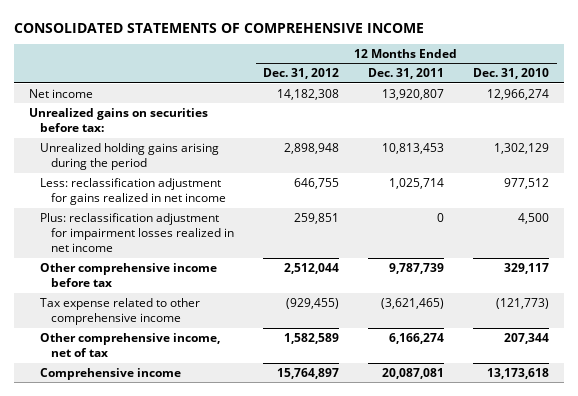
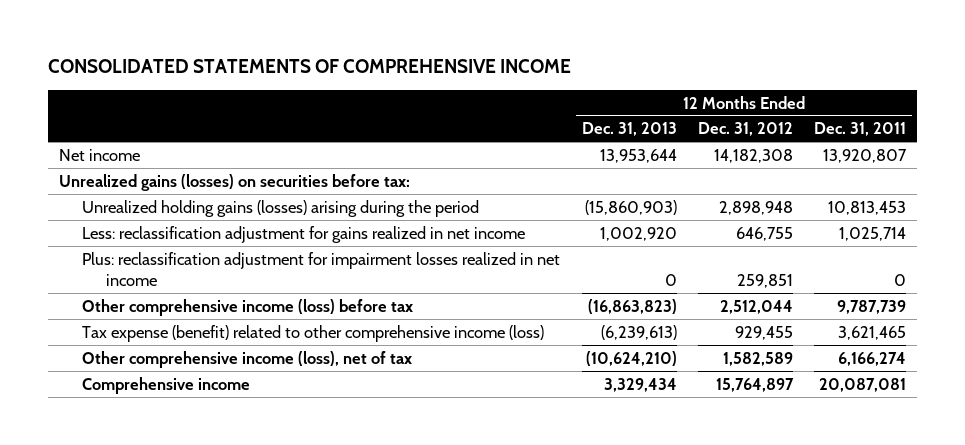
- | 12 Months Ended Dec. 31, 2012 | 12 Months Ended Dec. 31, 2011 | 12 Months Ended Dec. 31, 2010
+ | 12 Months Ended Dec. 31, 2013 | 12 Months Ended Dec. 31, 2012 | 12 Months Ended Dec. 31, 2011
- Unrealized gains on securities before tax:
- Unrealized holding gains arising during the period | 2,898,948 | 10,813,453 | 1,302,129
+ Unrealized gains (losses) on securities before tax:
+ Unrealized holding gains (losses) arising during the period | (15,860,903) | 2,898,948 | 10,813,453
- Other comprehensive income before tax | 2,512,044 | 9,787,739 | 329,117
- Tax expense related to other comprehensive income | (929,455) | (3,621,465) | (121,773)
- Other comprehensive income, net of tax | 1,582,589 | 6,166,274 | 207,344
+ Other comprehensive income (loss) before tax | (16,863,823) | 2,512,044 | 9,787,739
+ Tax expense (benefit) related to other comprehensive income (loss) | (6,239,613) | 929,455 | 3,621,465
+ Other comprehensive income (loss), net of tax | (10,624,210) | 1,582,589 | 6,166,274

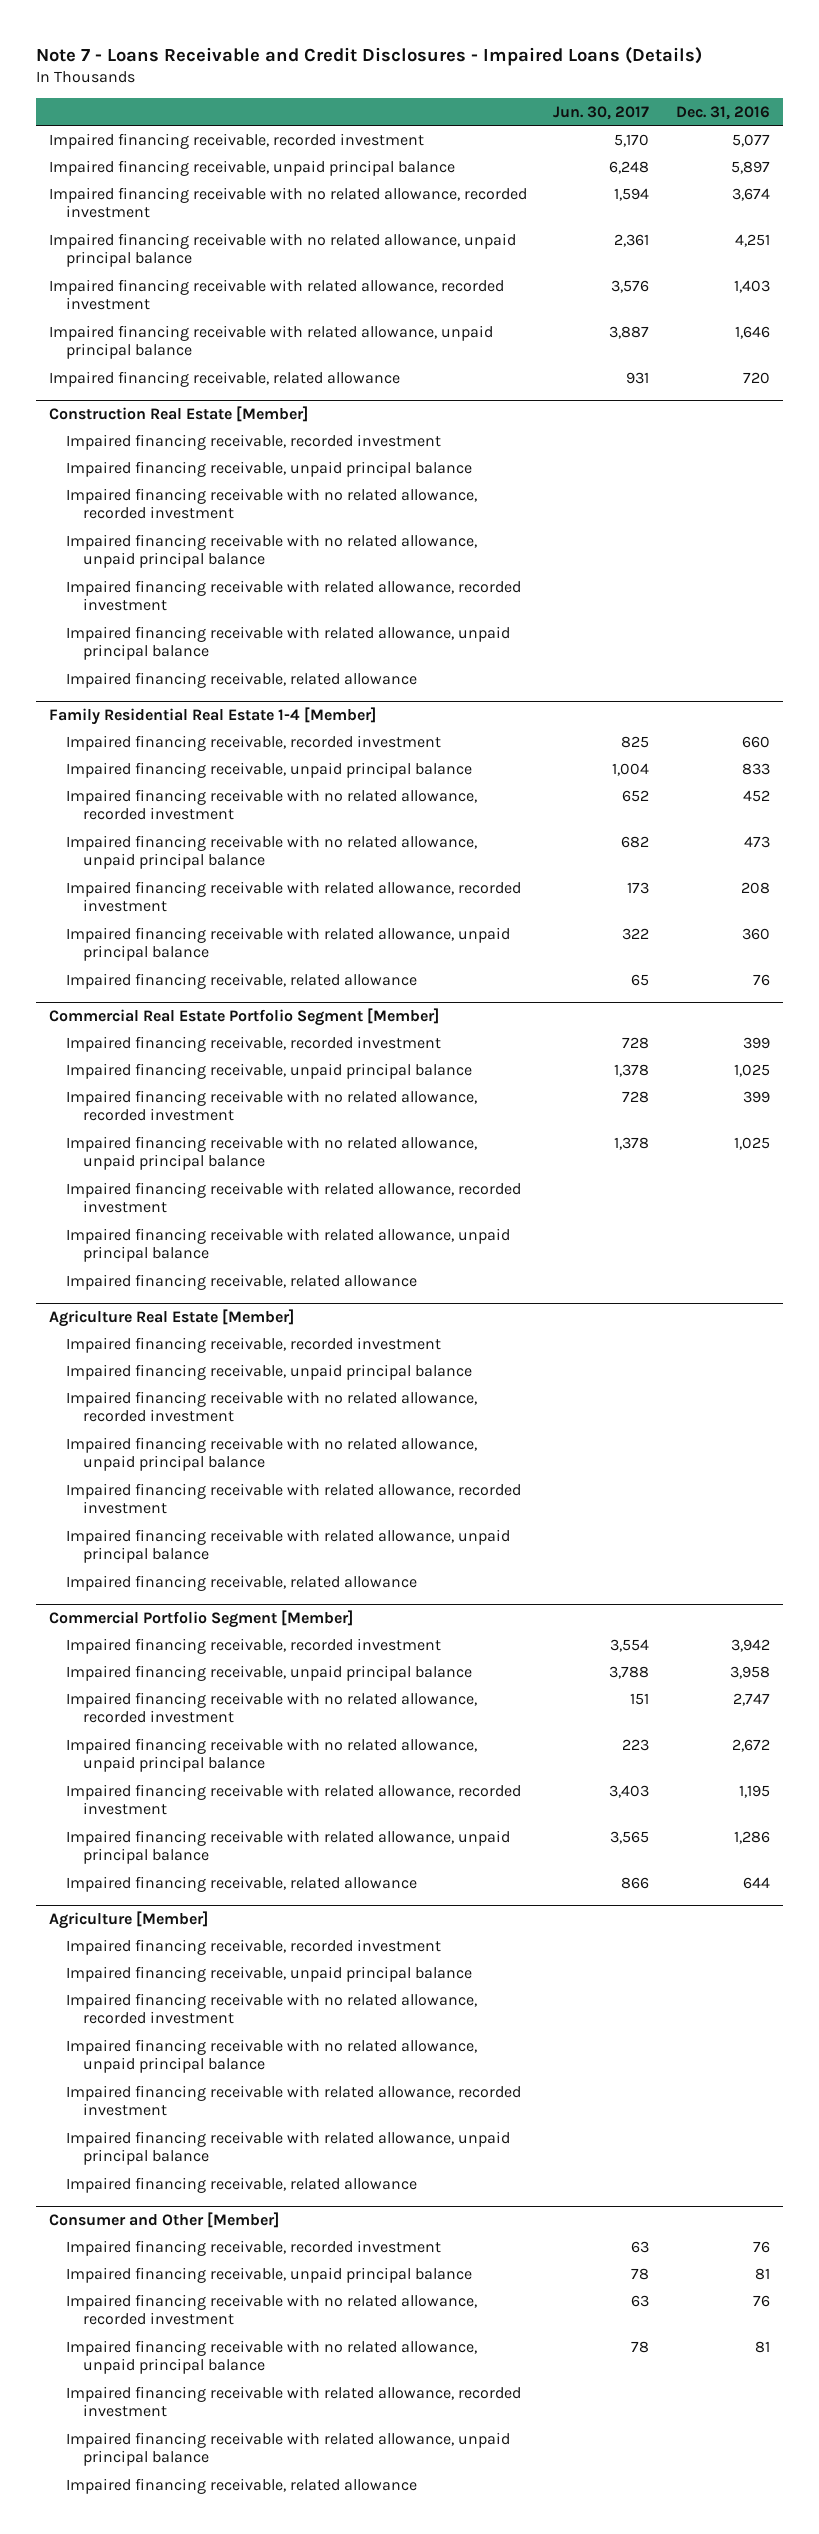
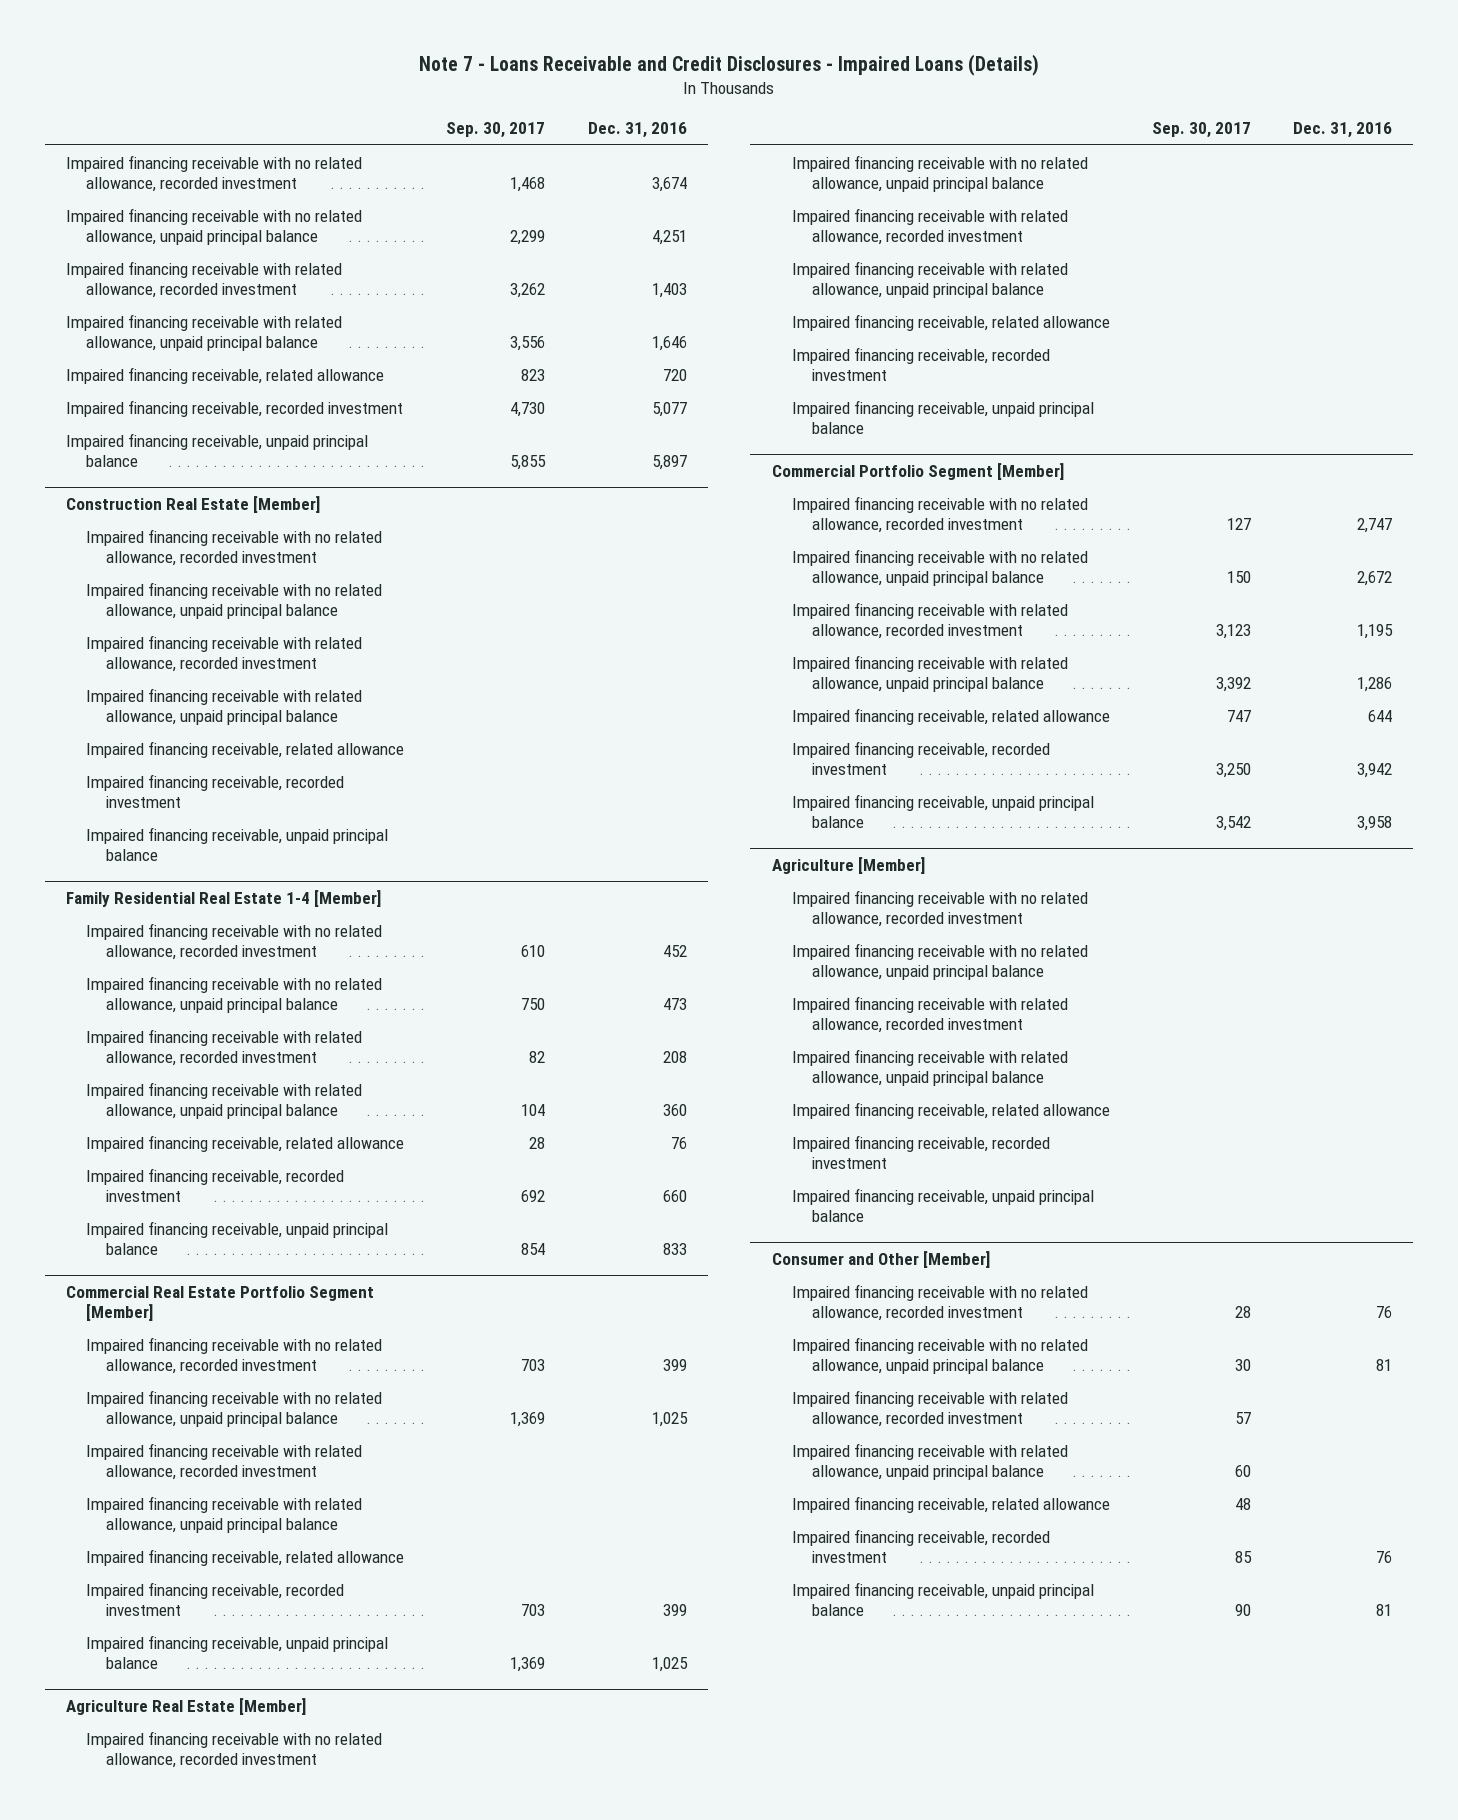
- | Jun. 30, 2017 | Dec. 31, 2016
+ | Sep. 30, 2017 | Dec. 31, 2016
moved down: Impaired financing receivable, recorded investment | 4,730 | 5,077
moved down: Impaired financing receivable, unpaid principal balance | 5,855 | 5,897
@ Construction Real Estate [Member]
moved down: Impaired financing receivable, recorded investment
moved down: Impaired financing receivable, unpaid principal balance
@ Family Residential Real Estate 1-4 [Member]
moved down: Impaired financing receivable, recorded investment | 692 | 660
moved down: Impaired financing receivable, unpaid principal balance | 854 | 833
@ Commercial Real Estate Portfolio Segment [Member]
moved down: Impaired financing receivable, recorded investment | 703 | 399
moved down: Impaired financing receivable, unpaid principal balance | 1,369 | 1,025
@ Agriculture Real Estate [Member]
moved down: Impaired financing receivable, recorded investment
moved down: Impaired financing receivable, unpaid principal balance
@ Commercial Portfolio Segment [Member]
moved down: Impaired financing receivable, recorded investment | 3,250 | 3,942
moved down: Impaired financing receivable, unpaid principal balance | 3,542 | 3,958
@ Agriculture [Member]
moved down: Impaired financing receivable, recorded investment
moved down: Impaired financing receivable, unpaid principal balance
@ Consumer and Other [Member]
moved down: Impaired financing receivable, recorded investment | 85 | 76
moved down: Impaired financing receivable, unpaid principal balance | 90 | 81

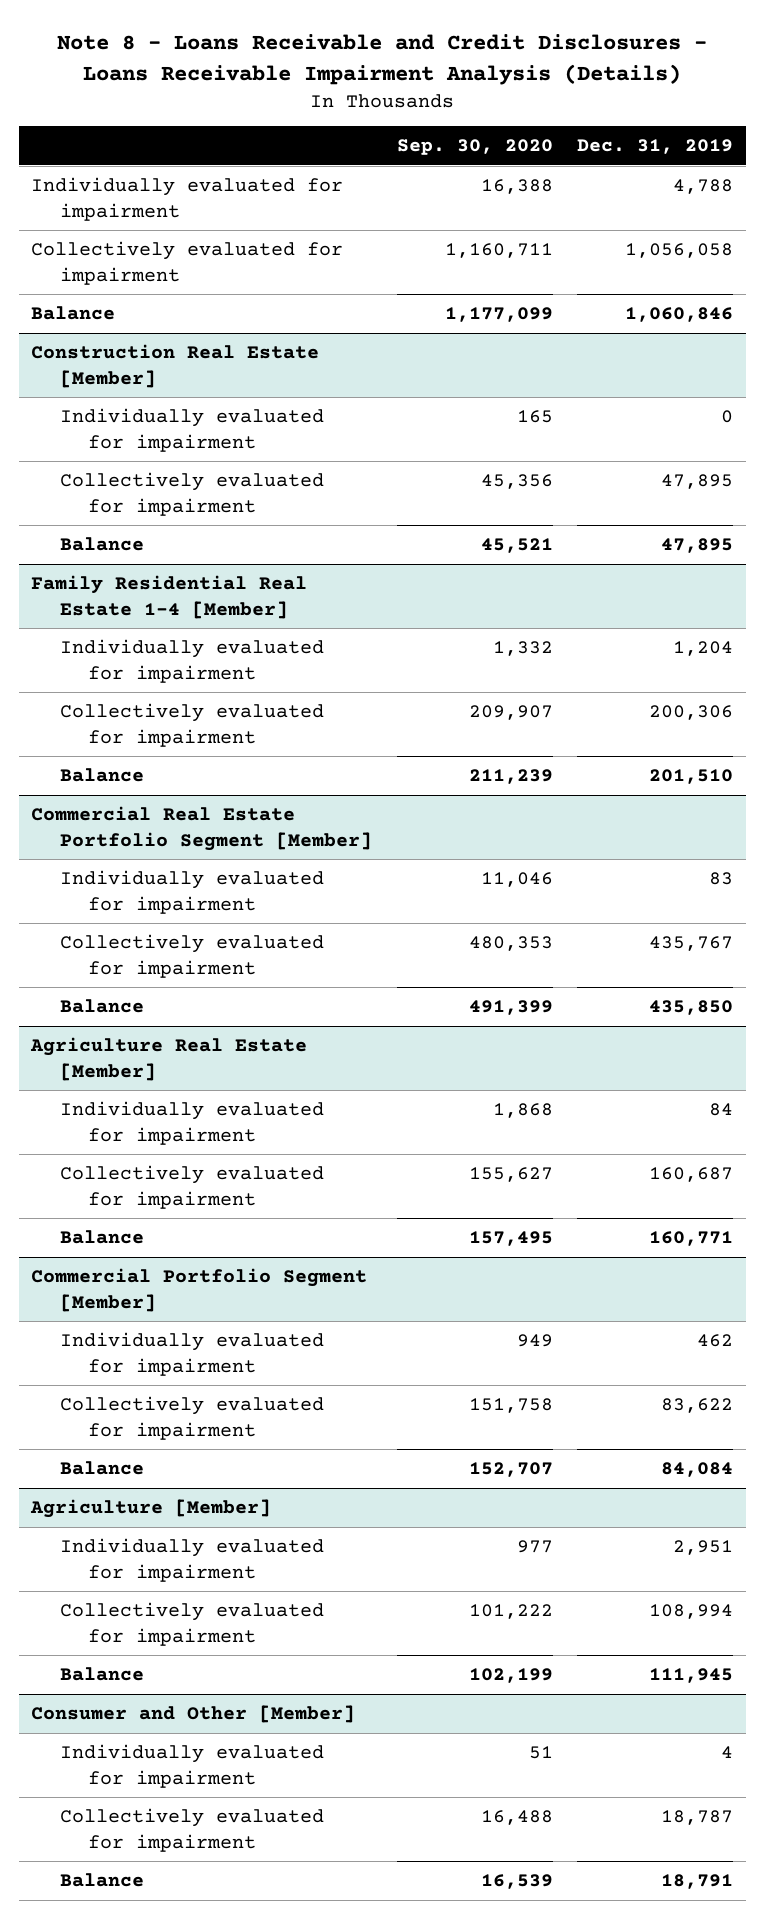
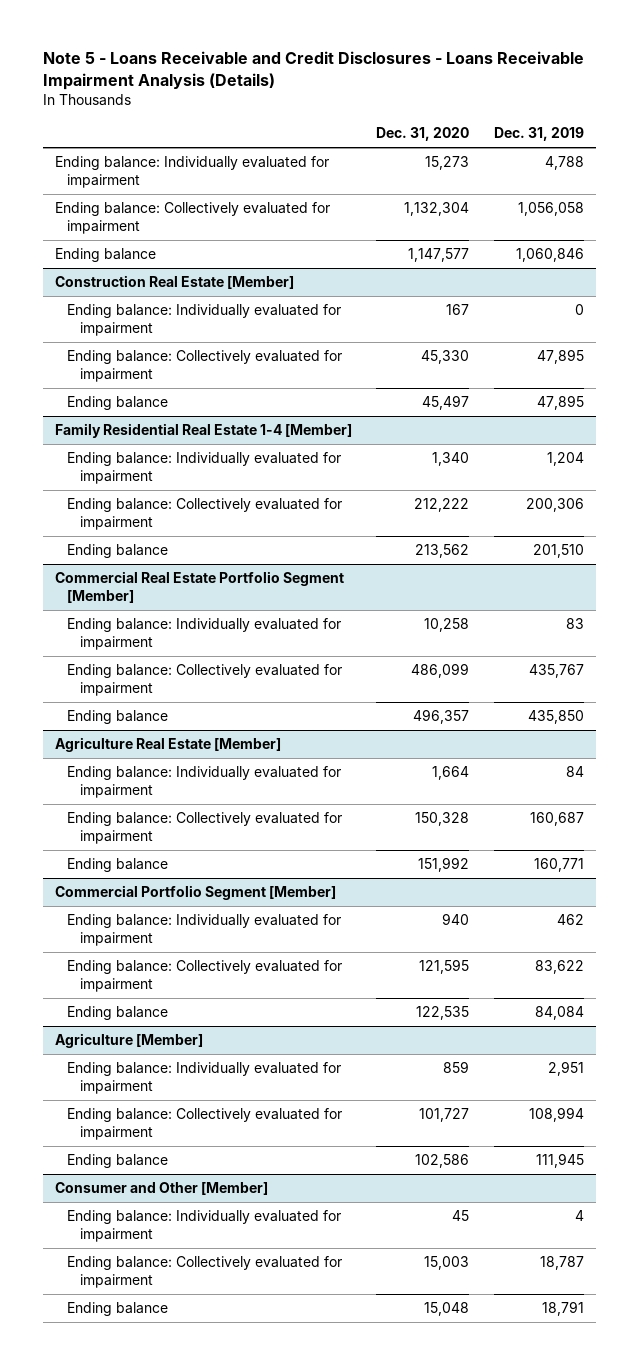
- Note 8 - Loans Receivable and Credit Disclosures - Loans Receivable Impairment Analysis (Details)
+ Note 5 - Loans Receivable and Credit Disclosures - Loans Receivable Impairment Analysis (Details)
- | Sep. 30, 2020 | Dec. 31, 2019
+ | Dec. 31, 2020 | Dec. 31, 2019
- Individually evaluated for impairment | 16,388 | 4,788
- Collectively evaluated for impairment | 1,160,711 | 1,056,058
- Balance | 1,177,099 | 1,060,846
+ Ending balance: Individually evaluated for impairment | 15,273 | 4,788
+ Ending balance: Collectively evaluated for impairment | 1,132,304 | 1,056,058
+ Ending balance | 1,147,577 | 1,060,846
@ Construction Real Estate [Member]
- Individually evaluated for impairment | 165 | 0
- Collectively evaluated for impairment | 45,356 | 47,895
- Balance | 45,521 | 47,895
+ Ending balance: Individually evaluated for impairment | 167 | 0
+ Ending balance: Collectively evaluated for impairment | 45,330 | 47,895
+ Ending balance | 45,497 | 47,895
@ Family Residential Real Estate 1-4 [Member]
- Individually evaluated for impairment | 1,332 | 1,204
- Collectively evaluated for impairment | 209,907 | 200,306
- Balance | 211,239 | 201,510
+ Ending balance: Individually evaluated for impairment | 1,340 | 1,204
+ Ending balance: Collectively evaluated for impairment | 212,222 | 200,306
+ Ending balance | 213,562 | 201,510
@ Commercial Real Estate Portfolio Segment [Member]
- Individually evaluated for impairment | 11,046 | 83
- Collectively evaluated for impairment | 480,353 | 435,767
- Balance | 491,399 | 435,850
+ Ending balance: Individually evaluated for impairment | 10,258 | 83
+ Ending balance: Collectively evaluated for impairment | 486,099 | 435,767
+ Ending balance | 496,357 | 435,850
@ Agriculture Real Estate [Member]
- Individually evaluated for impairment | 1,868 | 84
- Collectively evaluated for impairment | 155,627 | 160,687
- Balance | 157,495 | 160,771
+ Ending balance: Individually evaluated for impairment | 1,664 | 84
+ Ending balance: Collectively evaluated for impairment | 150,328 | 160,687
+ Ending balance | 151,992 | 160,771
@ Commercial Portfolio Segment [Member]
- Individually evaluated for impairment | 949 | 462
- Collectively evaluated for impairment | 151,758 | 83,622
- Balance | 152,707 | 84,084
+ Ending balance: Individually evaluated for impairment | 940 | 462
+ Ending balance: Collectively evaluated for impairment | 121,595 | 83,622
+ Ending balance | 122,535 | 84,084
@ Agriculture [Member]
- Individually evaluated for impairment | 977 | 2,951
- Collectively evaluated for impairment | 101,222 | 108,994
- Balance | 102,199 | 111,945
+ Ending balance: Individually evaluated for impairment | 859 | 2,951
+ Ending balance: Collectively evaluated for impairment | 101,727 | 108,994
+ Ending balance | 102,586 | 111,945
@ Consumer and Other [Member]
- Individually evaluated for impairment | 51 | 4
- Collectively evaluated for impairment | 16,488 | 18,787
- Balance | 16,539 | 18,791
+ Ending balance: Individually evaluated for impairment | 45 | 4
+ Ending balance: Collectively evaluated for impairment | 15,003 | 18,787
+ Ending balance | 15,048 | 18,791

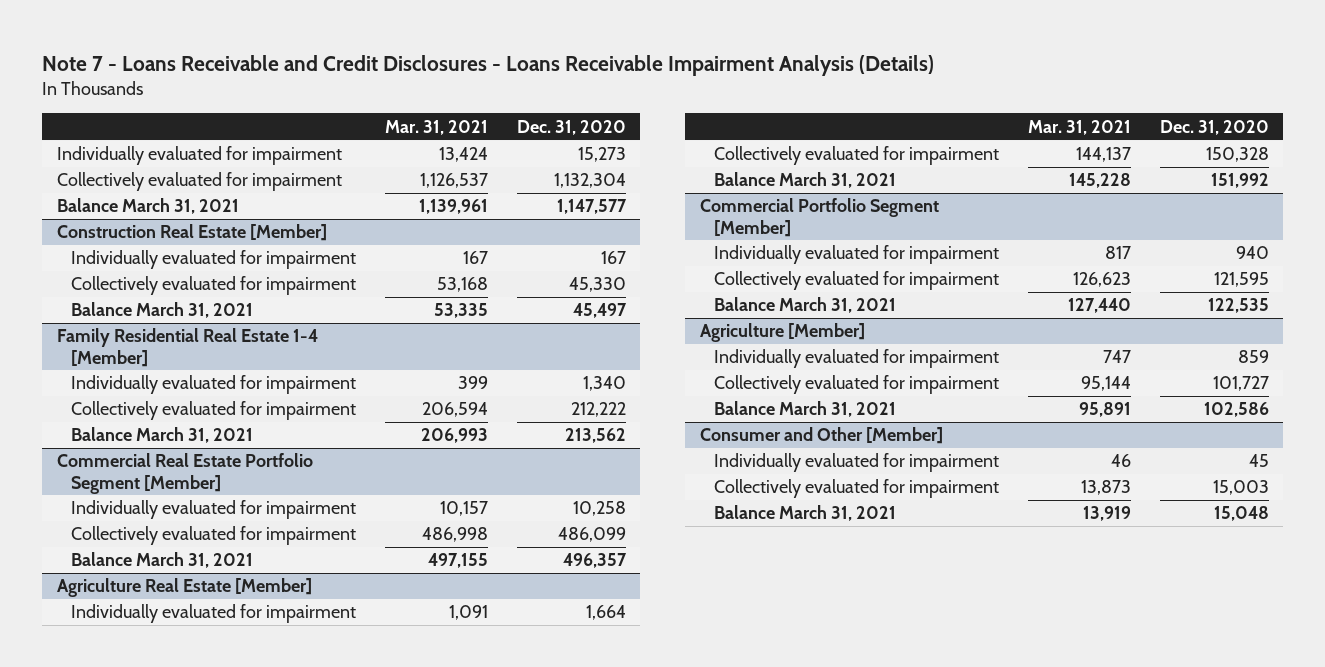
- Note 5 - Loans Receivable and Credit Disclosures - Loans Receivable Impairment Analysis (Details)
+ Note 7 - Loans Receivable and Credit Disclosures - Loans Receivable Impairment Analysis (Details)
- | Dec. 31, 2020 | Dec. 31, 2019
+ | Mar. 31, 2021 | Dec. 31, 2020
- Ending balance: Individually evaluated for impairment | 15,273 | 4,788
- Ending balance: Collectively evaluated for impairment | 1,132,304 | 1,056,058
- Ending balance | 1,147,577 | 1,060,846
+ Individually evaluated for impairment | 13,424 | 15,273
+ Collectively evaluated for impairment | 1,126,537 | 1,132,304
+ Balance March 31, 2021 | 1,139,961 | 1,147,577
@ Construction Real Estate [Member]
- Ending balance: Individually evaluated for impairment | 167 | 0
- Ending balance: Collectively evaluated for impairment | 45,330 | 47,895
- Ending balance | 45,497 | 47,895
+ Individually evaluated for impairment | 167 | 167
+ Collectively evaluated for impairment | 53,168 | 45,330
+ Balance March 31, 2021 | 53,335 | 45,497
@ Family Residential Real Estate 1-4 [Member]
- Ending balance: Individually evaluated for impairment | 1,340 | 1,204
- Ending balance: Collectively evaluated for impairment | 212,222 | 200,306
- Ending balance | 213,562 | 201,510
+ Individually evaluated for impairment | 399 | 1,340
+ Collectively evaluated for impairment | 206,594 | 212,222
+ Balance March 31, 2021 | 206,993 | 213,562
@ Commercial Real Estate Portfolio Segment [Member]
- Ending balance: Individually evaluated for impairment | 10,258 | 83
- Ending balance: Collectively evaluated for impairment | 486,099 | 435,767
- Ending balance | 496,357 | 435,850
+ Individually evaluated for impairment | 10,157 | 10,258
+ Collectively evaluated for impairment | 486,998 | 486,099
+ Balance March 31, 2021 | 497,155 | 496,357
@ Agriculture Real Estate [Member]
- Ending balance: Individually evaluated for impairment | 1,664 | 84
- Ending balance: Collectively evaluated for impairment | 150,328 | 160,687
- Ending balance | 151,992 | 160,771
+ Individually evaluated for impairment | 1,091 | 1,664
+ Collectively evaluated for impairment | 144,137 | 150,328
+ Balance March 31, 2021 | 145,228 | 151,992
@ Commercial Portfolio Segment [Member]
- Ending balance: Individually evaluated for impairment | 940 | 462
- Ending balance: Collectively evaluated for impairment | 121,595 | 83,622
- Ending balance | 122,535 | 84,084
+ Individually evaluated for impairment | 817 | 940
+ Collectively evaluated for impairment | 126,623 | 121,595
+ Balance March 31, 2021 | 127,440 | 122,535
@ Agriculture [Member]
- Ending balance: Individually evaluated for impairment | 859 | 2,951
- Ending balance: Collectively evaluated for impairment | 101,727 | 108,994
- Ending balance | 102,586 | 111,945
+ Individually evaluated for impairment | 747 | 859
+ Collectively evaluated for impairment | 95,144 | 101,727
+ Balance March 31, 2021 | 95,891 | 102,586
@ Consumer and Other [Member]
- Ending balance: Individually evaluated for impairment | 45 | 4
- Ending balance: Collectively evaluated for impairment | 15,003 | 18,787
- Ending balance | 15,048 | 18,791
+ Individually evaluated for impairment | 46 | 45
+ Collectively evaluated for impairment | 13,873 | 15,003
+ Balance March 31, 2021 | 13,919 | 15,048

